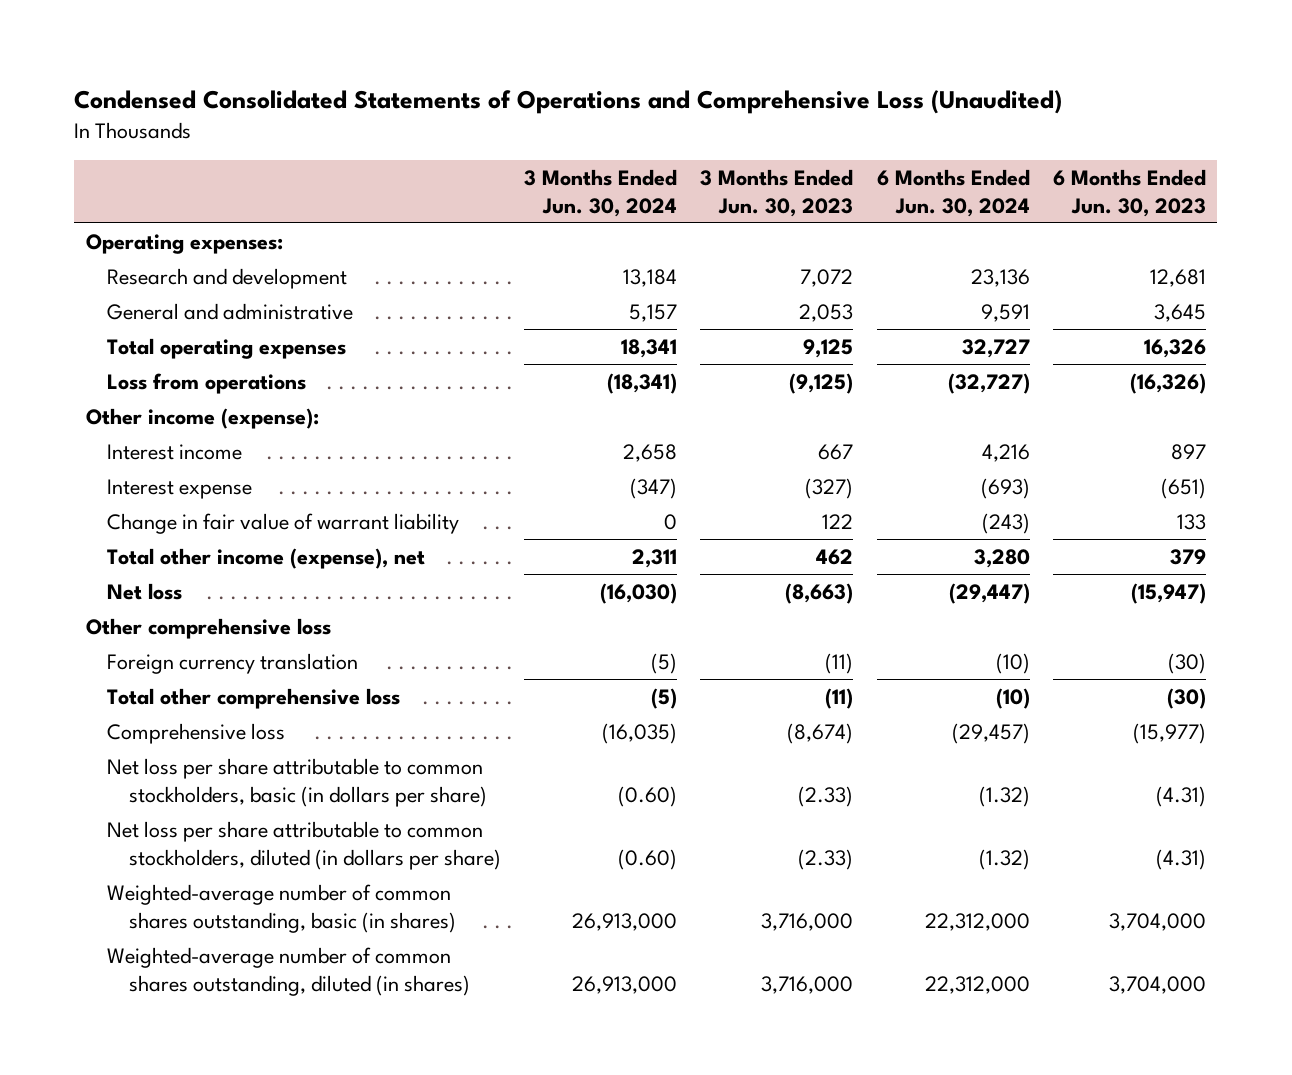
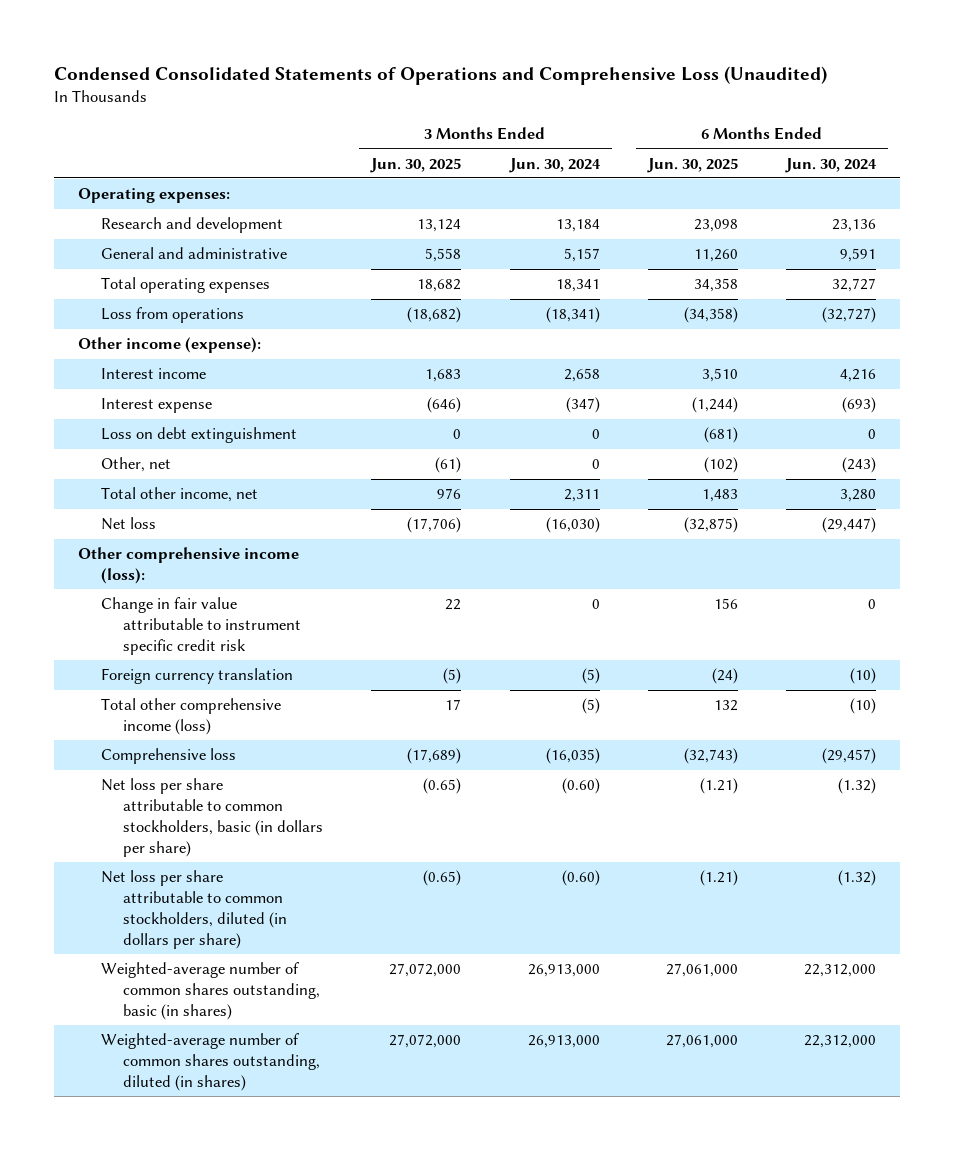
- | 3 Months Ended Jun. 30, 2024 | 3 Months Ended Jun. 30, 2023 | 6 Months Ended Jun. 30, 2024 | 6 Months Ended Jun. 30, 2023
+ | 3 Months Ended Jun. 30, 2025 | 3 Months Ended Jun. 30, 2024 | 6 Months Ended Jun. 30, 2025 | 6 Months Ended Jun. 30, 2024
- Change in fair value of warrant liability | 0 | 122 | (243) | 133
- Total other income (expense), net | 2,311 | 462 | 3,280 | 379
+ Loss on debt extinguishment | 0 | 0 | (681) | 0
+ Other, net | (61) | 0 | (102) | (243)
+ Total other income, net | 976 | 2,311 | 1,483 | 3,280
- Other comprehensive loss
+ Other comprehensive income (loss):
+ Change in fair value attributable to instrument specific credit risk | 22 | 0 | 156 | 0
- Total other comprehensive loss | (5) | (11) | (10) | (30)
+ Total other comprehensive income (loss) | 17 | (5) | 132 | (10)

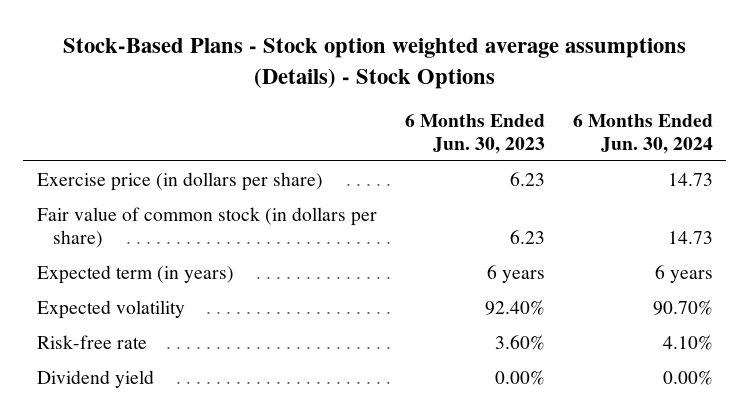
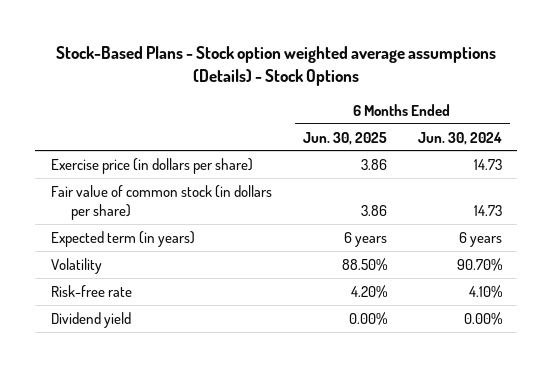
- | 6 Months Ended Jun. 30, 2023 | 6 Months Ended Jun. 30, 2024
+ | 6 Months Ended Jun. 30, 2025 | 6 Months Ended Jun. 30, 2024
- Expected volatility | 92.40% | 90.70%
+ Volatility | 88.50% | 90.70%

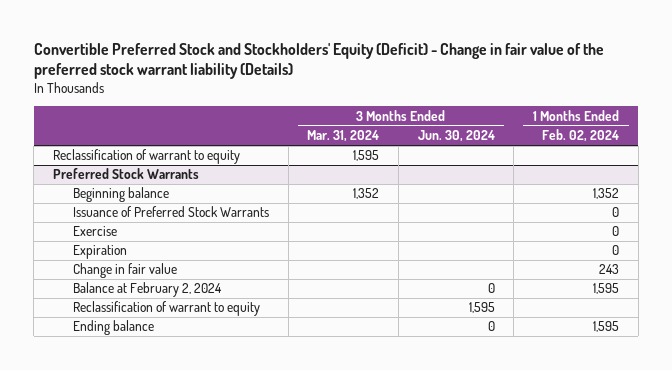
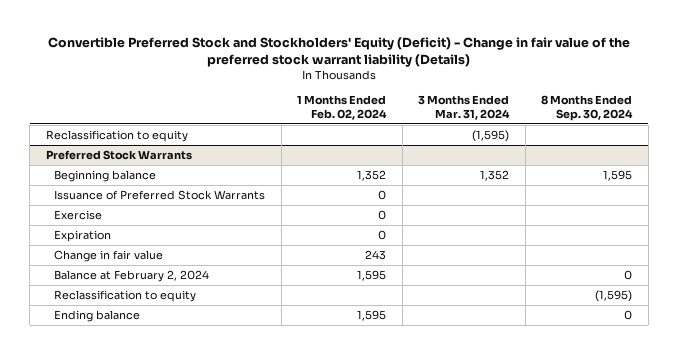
- | 3 Months Ended Mar. 31, 2024 | 3 Months Ended Jun. 30, 2024 | 1 Months Ended Feb. 02, 2024
+ | 1 Months Ended Feb. 02, 2024 | 3 Months Ended Mar. 31, 2024 | 8 Months Ended Sep. 30, 2024
- Reclassification of warrant to equity | 1,595 | |
+ Reclassification to equity | | (1,595) |
@ Preferred Stock Warrants
- Reclassification of warrant to equity | | 1,595 |
+ Reclassification to equity | | | (1,595)

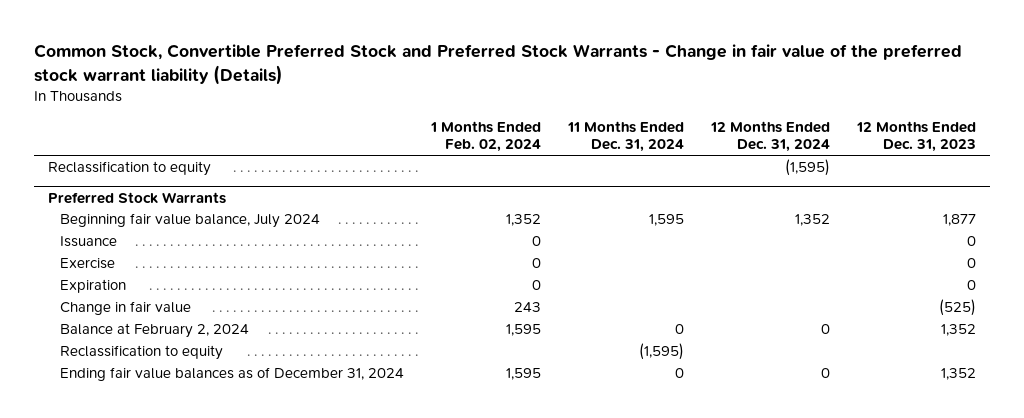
- Convertible Preferred Stock and Stockholders' Equity (Deficit) - Change in fair value of the preferred stock warrant liability (Details)
+ Common Stock, Convertible Preferred Stock and Preferred Stock Warrants - Change in fair value of the preferred stock warrant liability (Details)
- | 1 Months Ended Feb. 02, 2024 | 3 Months Ended Mar. 31, 2024 | 8 Months Ended Sep. 30, 2024
+ | 1 Months Ended Feb. 02, 2024 | 11 Months Ended Dec. 31, 2024 | 12 Months Ended Dec. 31, 2024 | 12 Months Ended Dec. 31, 2023
@ Preferred Stock Warrants
- Beginning balance | 1,352 | 1,352 | 1,595
- Issuance of Preferred Stock Warrants | 0 | |
+ Beginning fair value balance, July 2024 | 1,352 | 1,595 | 1,352 | 1,877
+ Issuance | 0 | | | 0
- Ending balance | 1,595 | | 0
+ Ending fair value balances as of December 31, 2024 | 1,595 | 0 | 0 | 1,352

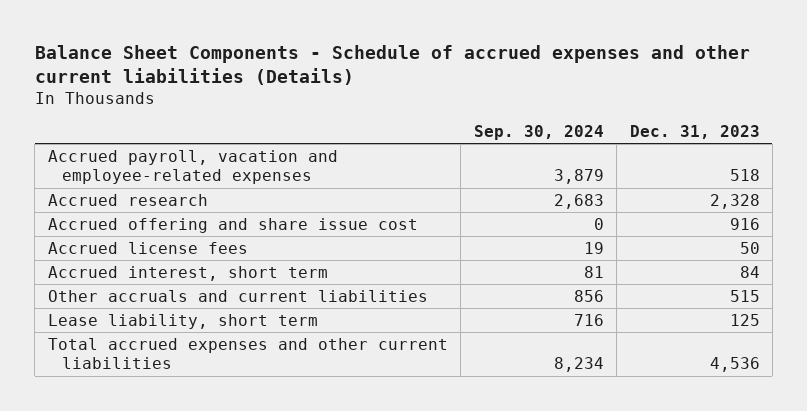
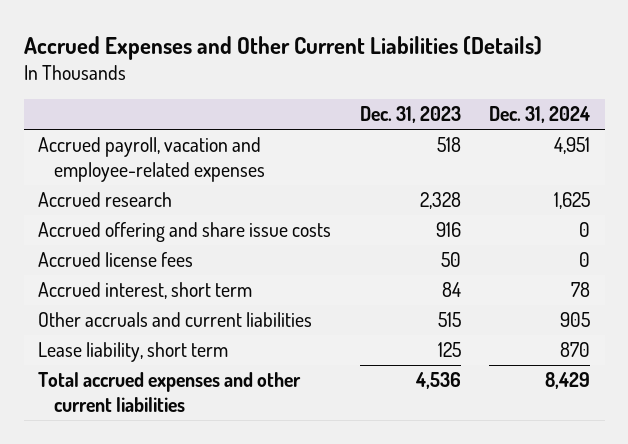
- Balance Sheet Components - Schedule of accrued expenses and other current liabilities (Details)
+ Accrued Expenses and Other Current Liabilities (Details)
- | Sep. 30, 2024 | Dec. 31, 2023
+ | Dec. 31, 2023 | Dec. 31, 2024
- Accrued offering and share issue cost | 0 | 916
+ Accrued offering and share issue costs | 916 | 0

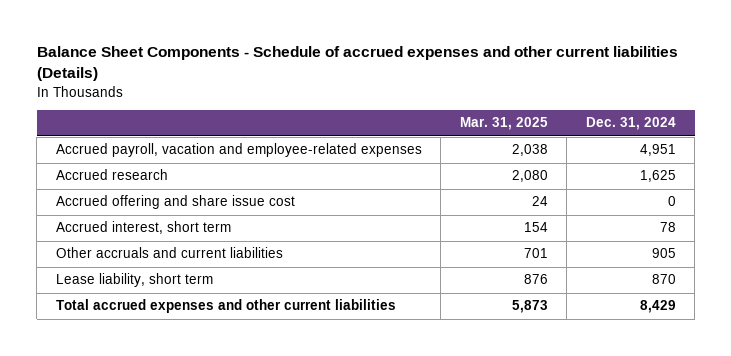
- Accrued Expenses and Other Current Liabilities (Details)
+ Balance Sheet Components - Schedule of accrued expenses and other current liabilities (Details)
- | Dec. 31, 2023 | Dec. 31, 2024
+ | Mar. 31, 2025 | Dec. 31, 2024
- Accrued offering and share issue costs | 916 | 0
- Accrued license fees | 50 | 0
+ Accrued offering and share issue cost | 24 | 0

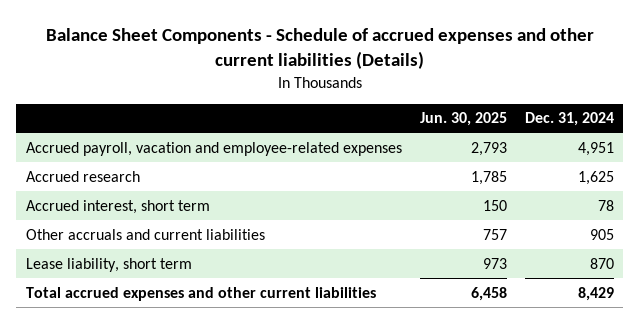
- | Mar. 31, 2025 | Dec. 31, 2024
+ | Jun. 30, 2025 | Dec. 31, 2024
- Accrued offering and share issue cost | 24 | 0

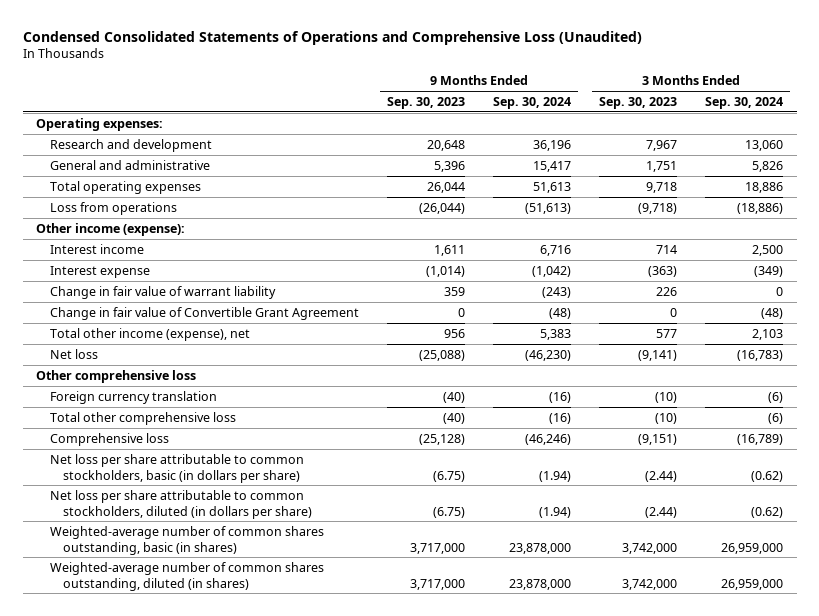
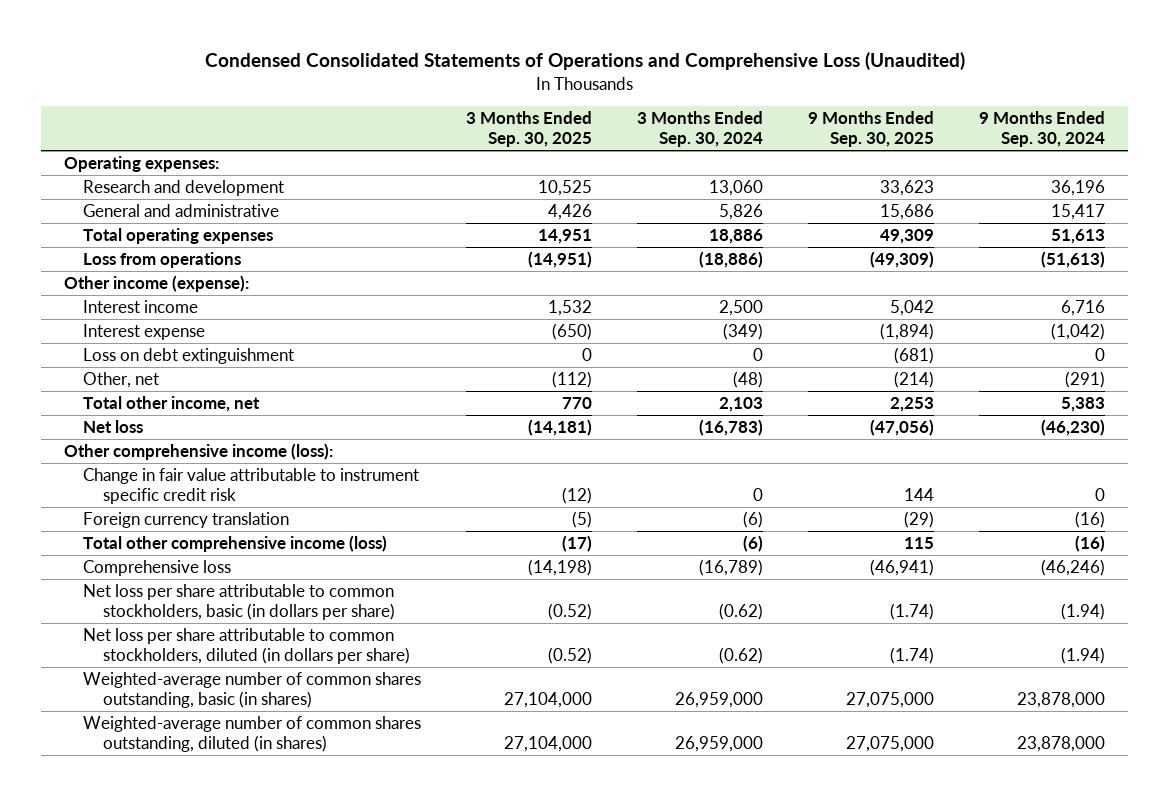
- | 9 Months Ended Sep. 30, 2023 | 9 Months Ended Sep. 30, 2024 | 3 Months Ended Sep. 30, 2023 | 3 Months Ended Sep. 30, 2024
+ | 3 Months Ended Sep. 30, 2025 | 3 Months Ended Sep. 30, 2024 | 9 Months Ended Sep. 30, 2025 | 9 Months Ended Sep. 30, 2024
- Change in fair value of warrant liability | 359 | (243) | 226 | 0
- Change in fair value of Convertible Grant Agreement | 0 | (48) | 0 | (48)
- Total other income (expense), net | 956 | 5,383 | 577 | 2,103
+ Loss on debt extinguishment | 0 | 0 | (681) | 0
+ Other, net | (112) | (48) | (214) | (291)
+ Total other income, net | 770 | 2,103 | 2,253 | 5,383
- Other comprehensive loss
+ Other comprehensive income (loss):
+ Change in fair value attributable to instrument specific credit risk | (12) | 0 | 144 | 0
- Total other comprehensive loss | (40) | (16) | (10) | (6)
+ Total other comprehensive income (loss) | (17) | (6) | 115 | (16)

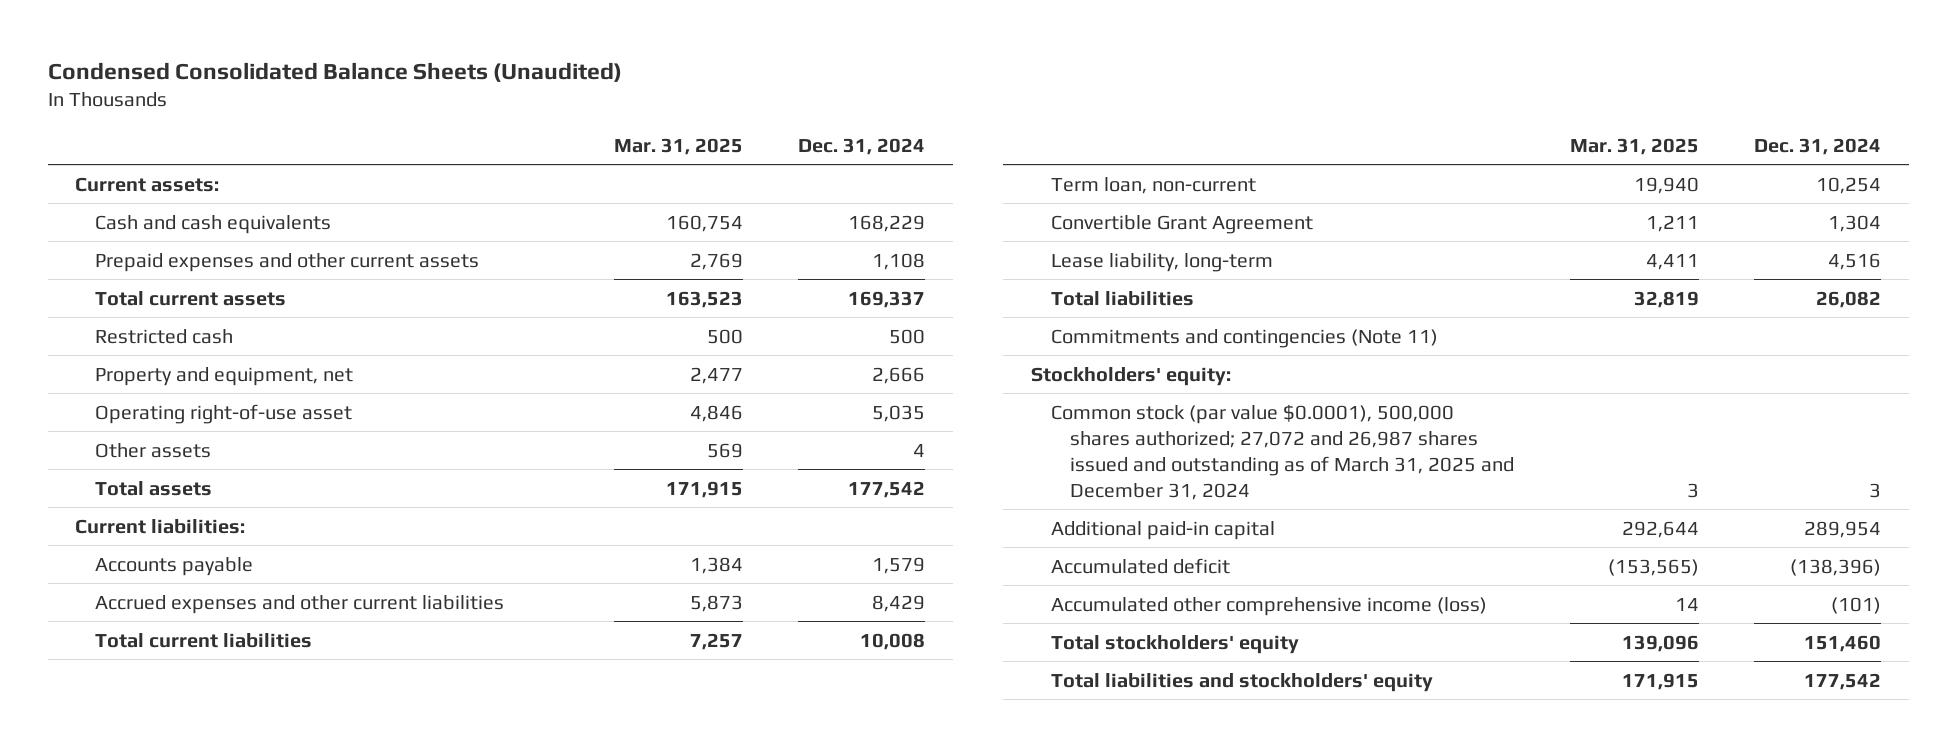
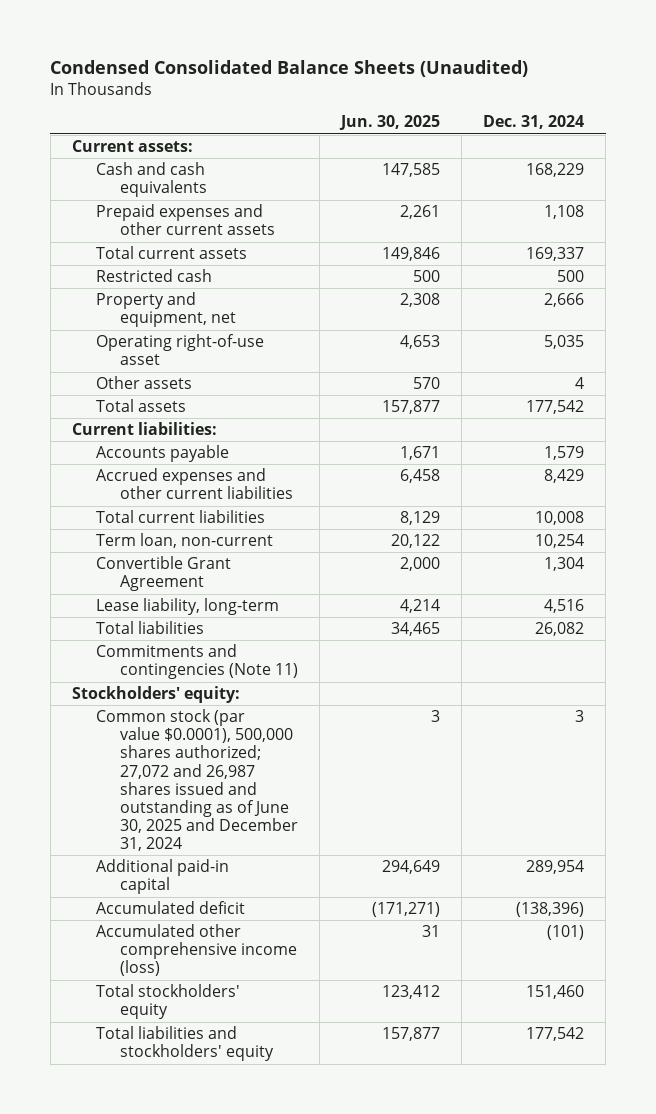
- | Mar. 31, 2025 | Dec. 31, 2024
+ | Jun. 30, 2025 | Dec. 31, 2024
- Common stock (par value $0.0001), 500,000 shares authorized; 27,072 and 26,987 shares issued and outstanding as of March 31, 2025 and December 31, 2024 | 3 | 3
+ Common stock (par value $0.0001), 500,000 shares authorized; 27,072 and 26,987 shares issued and outstanding as of June 30, 2025 and December 31, 2024 | 3 | 3

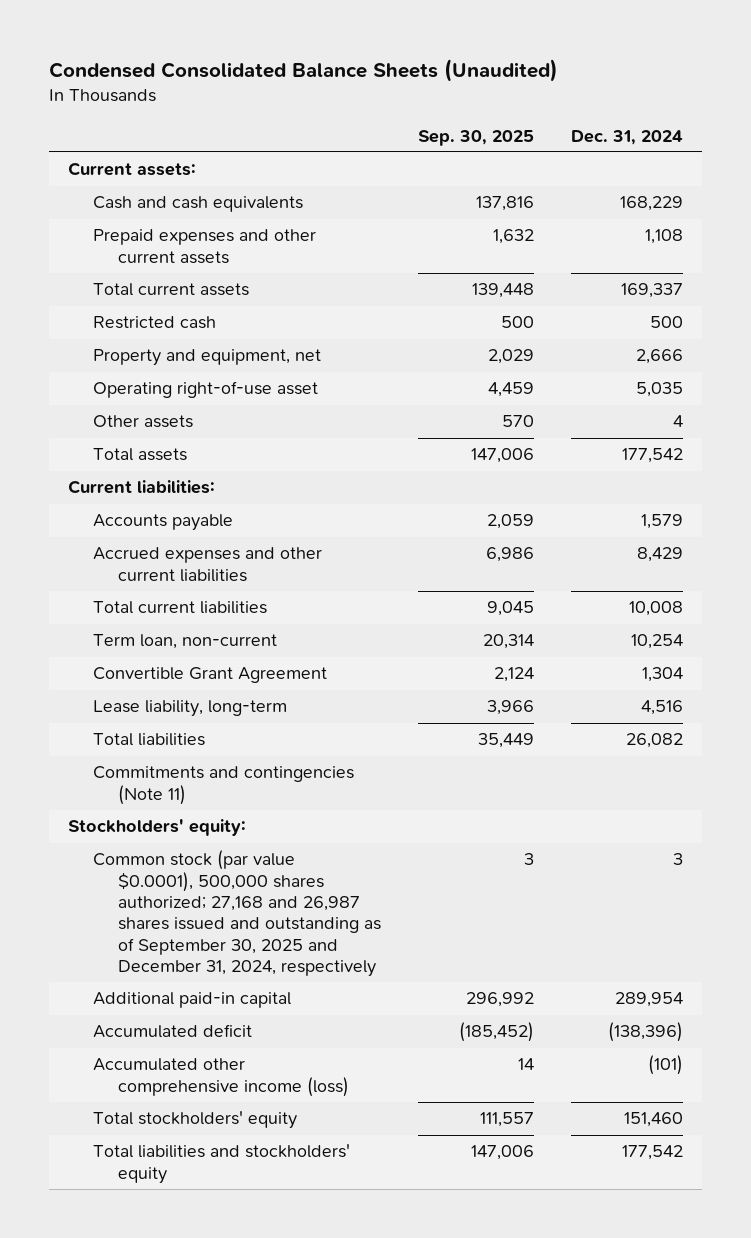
- | Jun. 30, 2025 | Dec. 31, 2024
+ | Sep. 30, 2025 | Dec. 31, 2024
- Common stock (par value $0.0001), 500,000 shares authorized; 27,072 and 26,987 shares issued and outstanding as of June 30, 2025 and December 31, 2024 | 3 | 3
+ Common stock (par value $0.0001), 500,000 shares authorized; 27,168 and 26,987 shares issued and outstanding as of September 30, 2025 and December 31, 2024, respectively | 3 | 3

